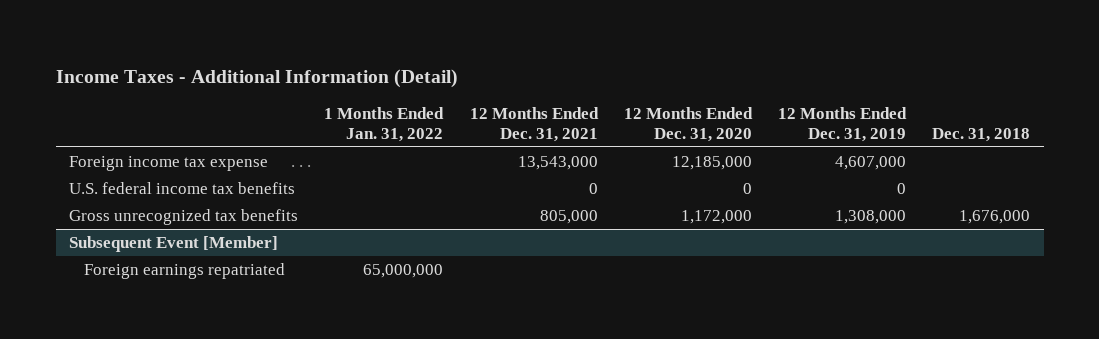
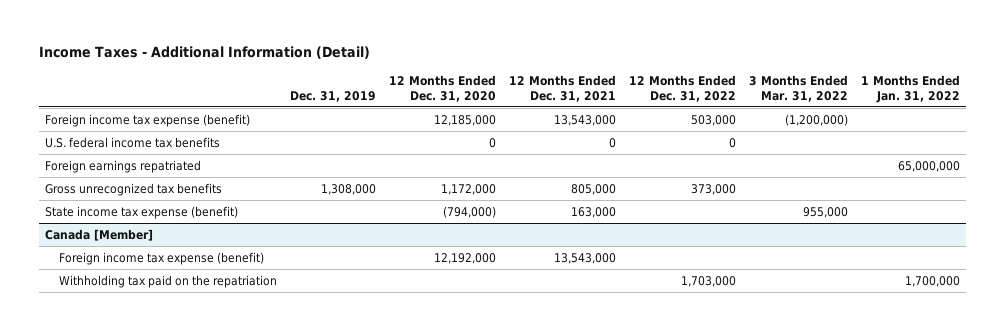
- | 1 Months Ended Jan. 31, 2022 | 12 Months Ended Dec. 31, 2021 | 12 Months Ended Dec. 31, 2020 | 12 Months Ended Dec. 31, 2019 | Dec. 31, 2018
+ | Dec. 31, 2019 | 12 Months Ended Dec. 31, 2020 | 12 Months Ended Dec. 31, 2021 | 12 Months Ended Dec. 31, 2022 | 3 Months Ended Mar. 31, 2022 | 1 Months Ended Jan. 31, 2022
- Foreign income tax expense | | 13,543,000 | 12,185,000 | 4,607,000 |
+ Foreign income tax expense (benefit) | | 12,185,000 | 13,543,000 | 503,000 | (1,200,000) |
- Subsequent Event [Member]
moved down: Gross unrecognized tax benefits | 1,308,000 | 1,172,000 | 805,000 | 373,000 | |
+ State income tax expense (benefit) | | (794,000) | 163,000 | | 955,000 |
+ Canada [Member]
+ Foreign income tax expense (benefit) | | 12,192,000 | 13,543,000 | | |
+ Withholding tax paid on the repatriation | | | | 1,703,000 | | 1,700,000

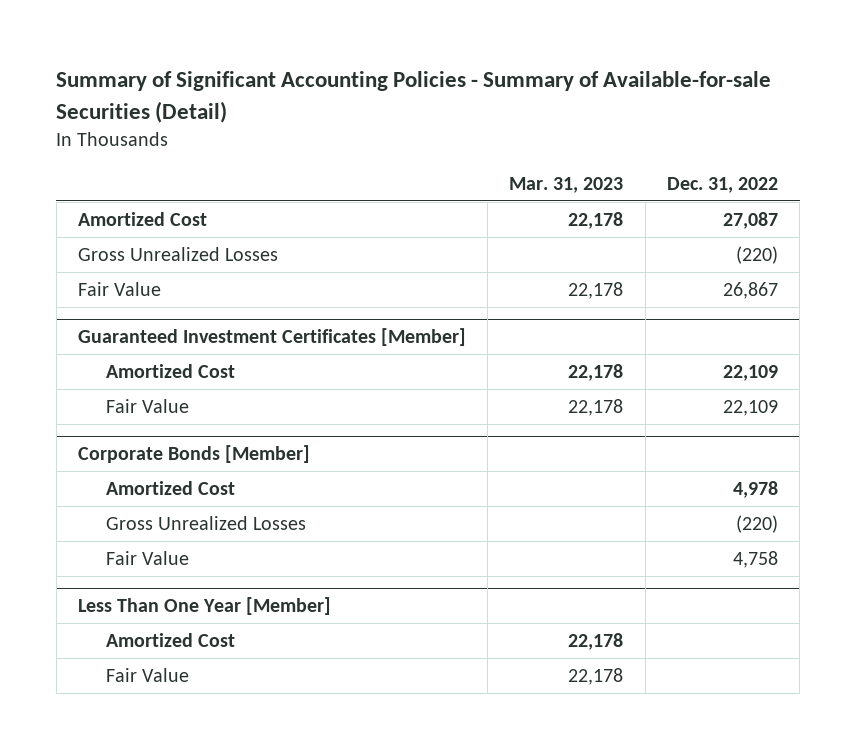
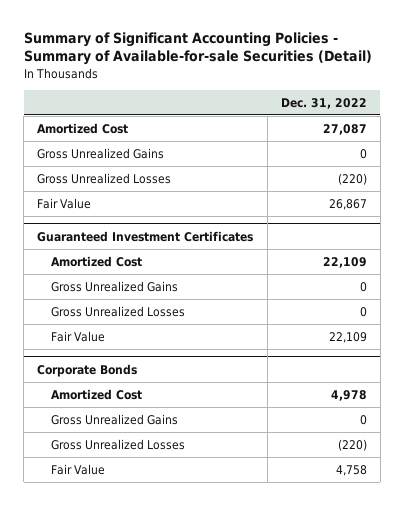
- | Mar. 31, 2023 | Dec. 31, 2022
+ | Dec. 31, 2022
+ Gross Unrealized Gains | 0
- Guaranteed Investment Certificates [Member]
+ Guaranteed Investment Certificates
+ Gross Unrealized Gains | 0
+ Gross Unrealized Losses | 0
- Corporate Bonds [Member]
+ Corporate Bonds
+ Gross Unrealized Gains | 0
- Less Than One Year [Member]
- Amortized Cost | 22,178 |
- Fair Value | 22,178 |

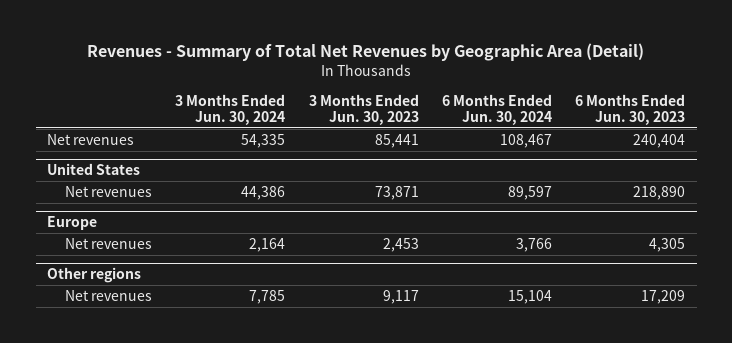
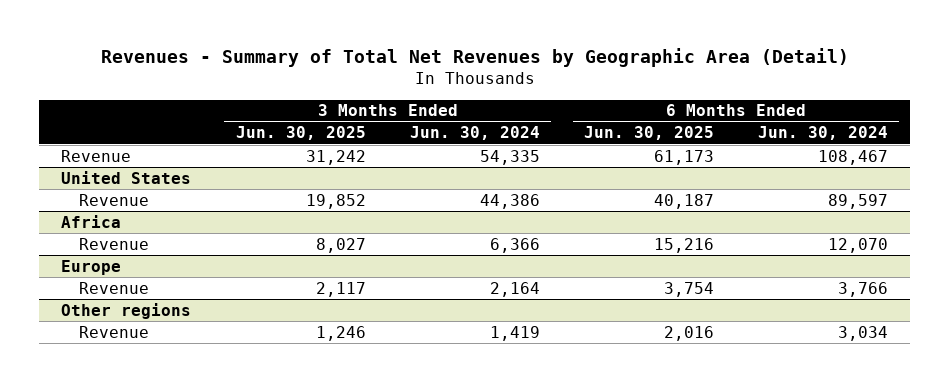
- | 3 Months Ended Jun. 30, 2024 | 3 Months Ended Jun. 30, 2023 | 6 Months Ended Jun. 30, 2024 | 6 Months Ended Jun. 30, 2023
+ | 3 Months Ended Jun. 30, 2025 | 3 Months Ended Jun. 30, 2024 | 6 Months Ended Jun. 30, 2025 | 6 Months Ended Jun. 30, 2024
- Net revenues | 54,335 | 85,441 | 108,467 | 240,404
+ Revenue | 31,242 | 54,335 | 61,173 | 108,467
@ United States
- Net revenues | 44,386 | 73,871 | 89,597 | 218,890
+ Revenue | 19,852 | 44,386 | 40,187 | 89,597
+ Africa
+ Revenue | 8,027 | 6,366 | 15,216 | 12,070
@ Europe
- Net revenues | 2,164 | 2,453 | 3,766 | 4,305
+ Revenue | 2,117 | 2,164 | 3,754 | 3,766
@ Other regions
- Net revenues | 7,785 | 9,117 | 15,104 | 17,209
+ Revenue | 1,246 | 1,419 | 2,016 | 3,034

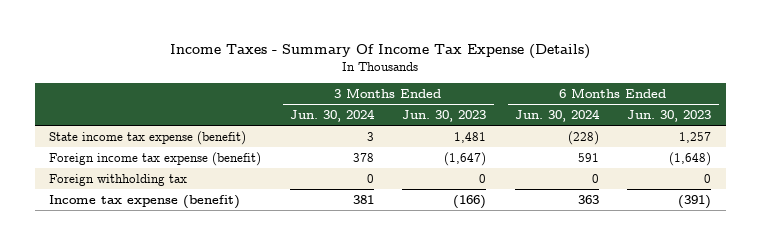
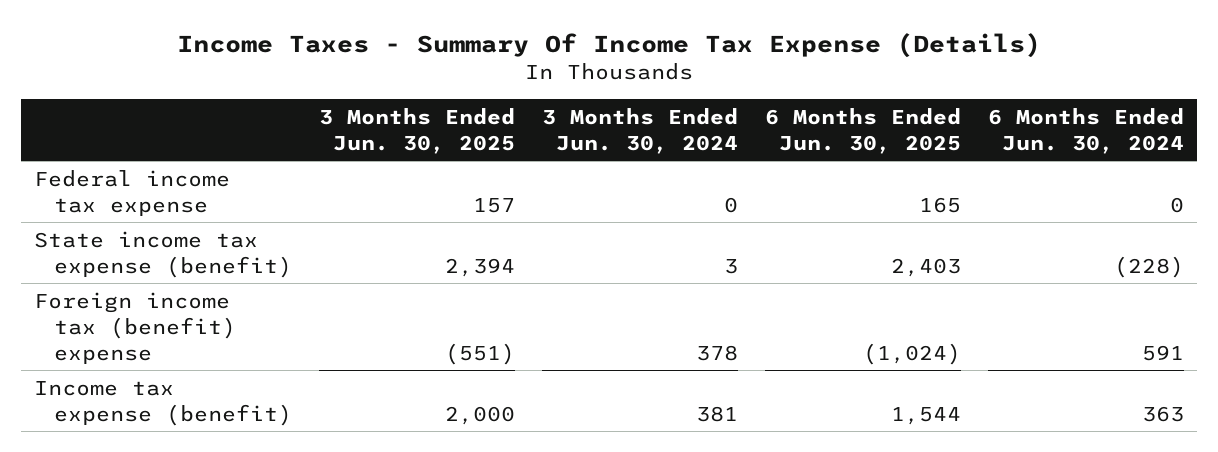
- | 3 Months Ended Jun. 30, 2024 | 3 Months Ended Jun. 30, 2023 | 6 Months Ended Jun. 30, 2024 | 6 Months Ended Jun. 30, 2023
+ | 3 Months Ended Jun. 30, 2025 | 3 Months Ended Jun. 30, 2024 | 6 Months Ended Jun. 30, 2025 | 6 Months Ended Jun. 30, 2024
+ Federal income tax expense | 157 | 0 | 165 | 0
- Foreign income tax expense (benefit) | 378 | (1,647) | 591 | (1,648)
- Foreign withholding tax | 0 | 0 | 0 | 0
+ Foreign income tax (benefit) expense | (551) | 378 | (1,024) | 591

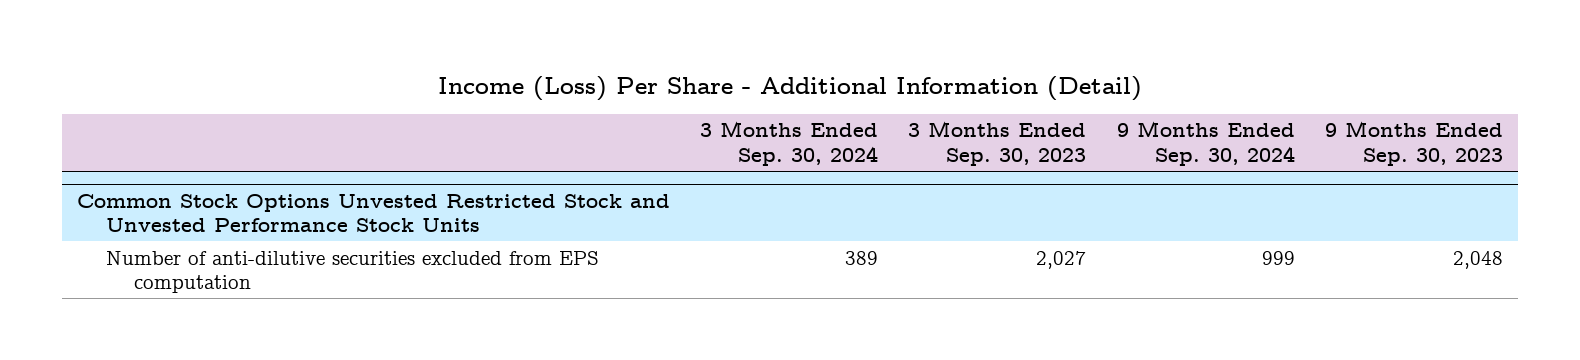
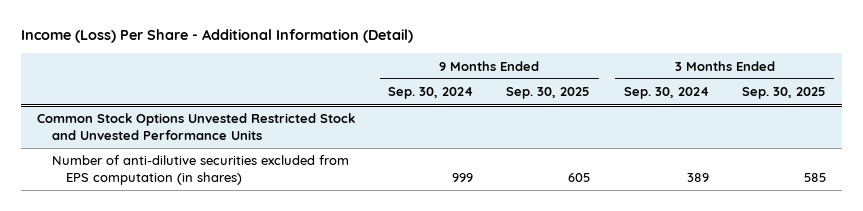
- | 3 Months Ended Sep. 30, 2024 | 3 Months Ended Sep. 30, 2023 | 9 Months Ended Sep. 30, 2024 | 9 Months Ended Sep. 30, 2023
+ | 9 Months Ended Sep. 30, 2024 | 9 Months Ended Sep. 30, 2025 | 3 Months Ended Sep. 30, 2024 | 3 Months Ended Sep. 30, 2025
- Common Stock Options Unvested Restricted Stock and Unvested Performance Stock Units
- Number of anti-dilutive securities excluded from EPS computation | 389 | 2,027 | 999 | 2,048
+ Common Stock Options Unvested Restricted Stock and Unvested Performance Units
+ Number of anti-dilutive securities excluded from EPS computation (in shares) | 999 | 605 | 389 | 585

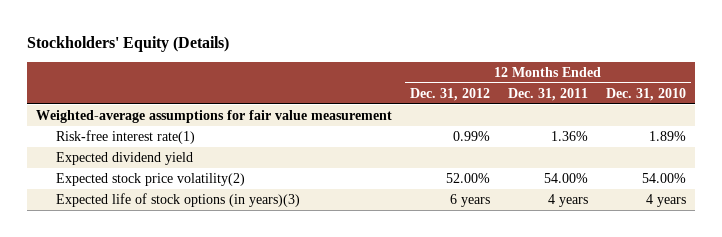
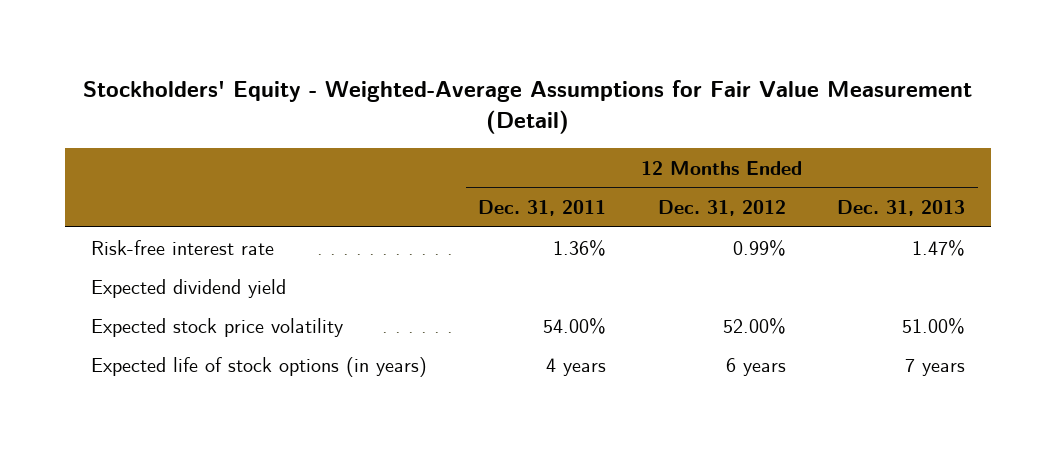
- Stockholders' Equity (Details)
+ Stockholders' Equity - Weighted-Average Assumptions for Fair Value Measurement (Detail)
- | 12 Months Ended Dec. 31, 2012 | 12 Months Ended Dec. 31, 2011 | 12 Months Ended Dec. 31, 2010
+ | 12 Months Ended Dec. 31, 2011 | 12 Months Ended Dec. 31, 2012 | 12 Months Ended Dec. 31, 2013
- Weighted-average assumptions for fair value measurement
- Risk-free interest rate(1) | 0.99% | 1.36% | 1.89%
+ Risk-free interest rate | 1.36% | 0.99% | 1.47%
- Expected stock price volatility(2) | 52.00% | 54.00% | 54.00%
- Expected life of stock options (in years)(3) | 6 years | 4 years | 4 years
+ Expected stock price volatility | 54.00% | 52.00% | 51.00%
+ Expected life of stock options (in years) | 4 years | 6 years | 7 years

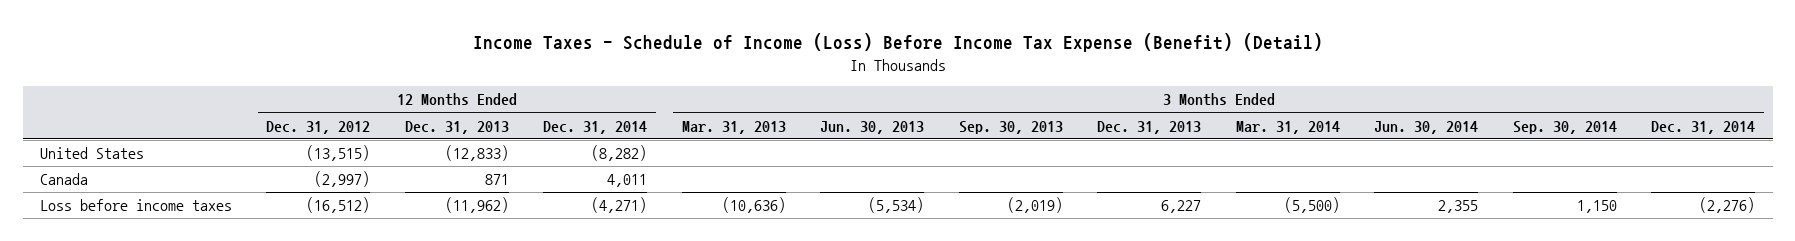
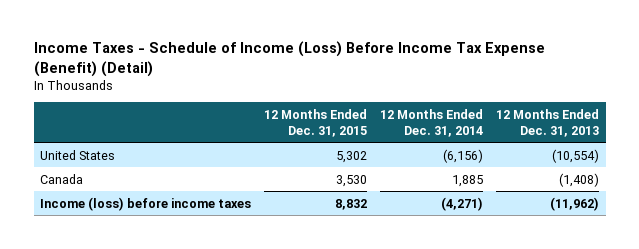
- | 12 Months Ended Dec. 31, 2012 | 12 Months Ended Dec. 31, 2013 | 12 Months Ended Dec. 31, 2014 | 3 Months Ended Mar. 31, 2013 | 3 Months Ended Jun. 30, 2013 | 3 Months Ended Sep. 30, 2013 | 3 Months Ended Dec. 31, 2013 | 3 Months Ended Mar. 31, 2014 | 3 Months Ended Jun. 30, 2014 | 3 Months Ended Sep. 30, 2014 | 3 Months Ended Dec. 31, 2014
+ | 12 Months Ended Dec. 31, 2015 | 12 Months Ended Dec. 31, 2014 | 12 Months Ended Dec. 31, 2013
- United States | (13,515) | (12,833) | (8,282) | | | | | | | |
- Canada | (2,997) | 871 | 4,011 | | | | | | | |
- Loss before income taxes | (16,512) | (11,962) | (4,271) | (10,636) | (5,534) | (2,019) | 6,227 | (5,500) | 2,355 | 1,150 | (2,276)
+ United States | 5,302 | (6,156) | (10,554)
+ Canada | 3,530 | 1,885 | (1,408)
+ Income (loss) before income taxes | 8,832 | (4,271) | (11,962)

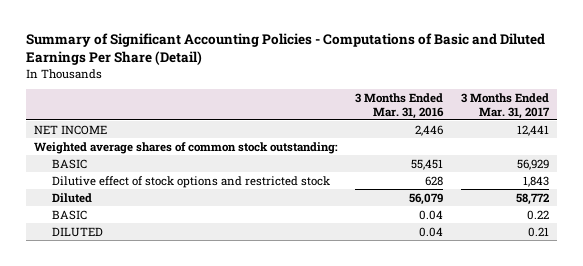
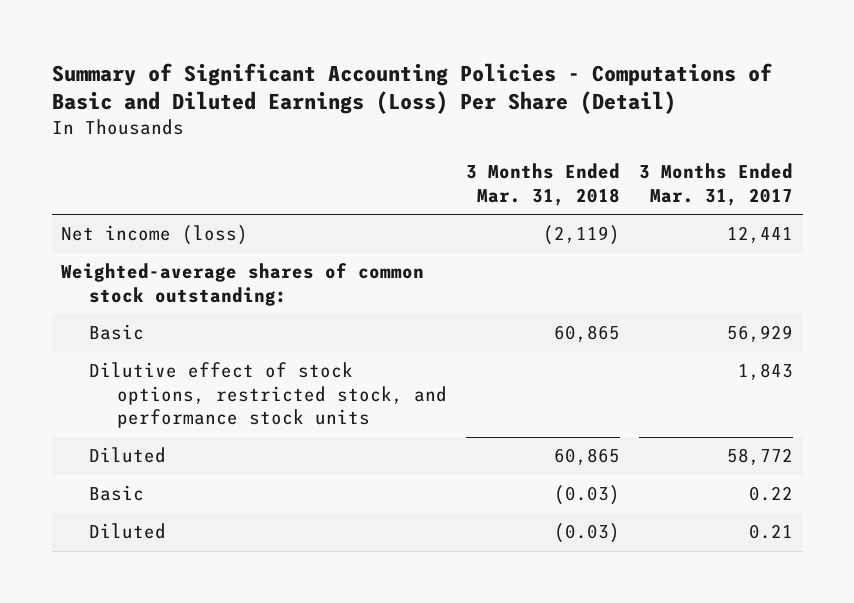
- Summary of Significant Accounting Policies - Computations of Basic and Diluted Earnings Per Share (Detail)
+ Summary of Significant Accounting Policies - Computations of Basic and Diluted Earnings (Loss) Per Share (Detail)
- | 3 Months Ended Mar. 31, 2016 | 3 Months Ended Mar. 31, 2017
+ | 3 Months Ended Mar. 31, 2018 | 3 Months Ended Mar. 31, 2017
- NET INCOME | 2,446 | 12,441
- Weighted average shares of common stock outstanding:
- BASIC | 55,451 | 56,929
- Dilutive effect of stock options and restricted stock | 628 | 1,843
+ Net income (loss) | (2,119) | 12,441
+ Weighted-average shares of common stock outstanding:
+ Basic | 60,865 | 56,929
+ Dilutive effect of stock options, restricted stock, and performance stock units | | 1,843
- BASIC | 0.04 | 0.22
- DILUTED | 0.04 | 0.21
+ Basic | (0.03) | 0.22
+ Diluted | (0.03) | 0.21

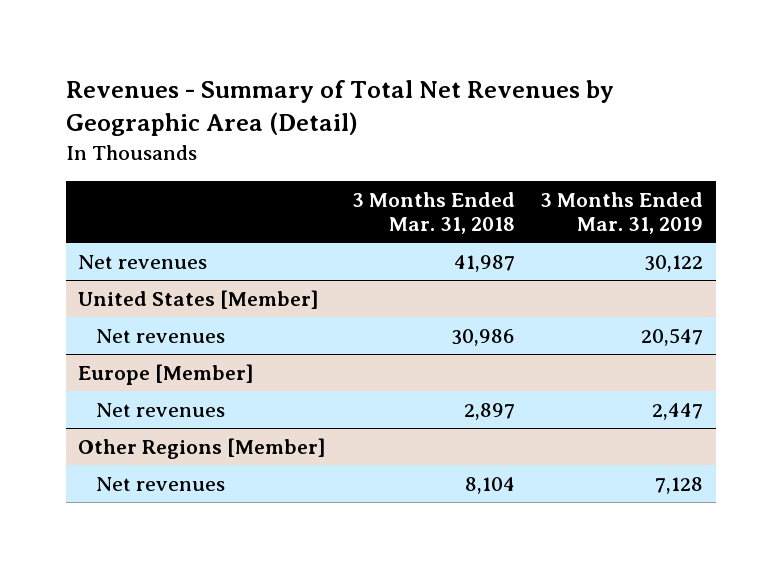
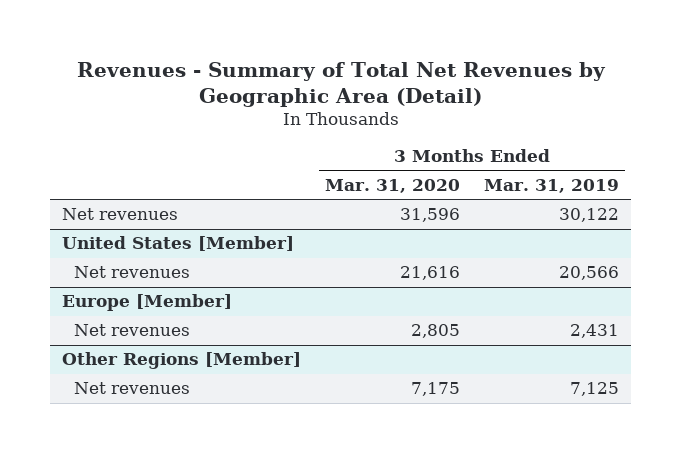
- | 3 Months Ended Mar. 31, 2018 | 3 Months Ended Mar. 31, 2019
+ | 3 Months Ended Mar. 31, 2020 | 3 Months Ended Mar. 31, 2019
@ United States [Member]
- Net revenues | 30,986 | 20,547
+ Net revenues | 21,616 | 20,566
@ Europe [Member]
- Net revenues | 2,897 | 2,447
+ Net revenues | 2,805 | 2,431
@ Other Regions [Member]
- Net revenues | 8,104 | 7,128
+ Net revenues | 7,175 | 7,125

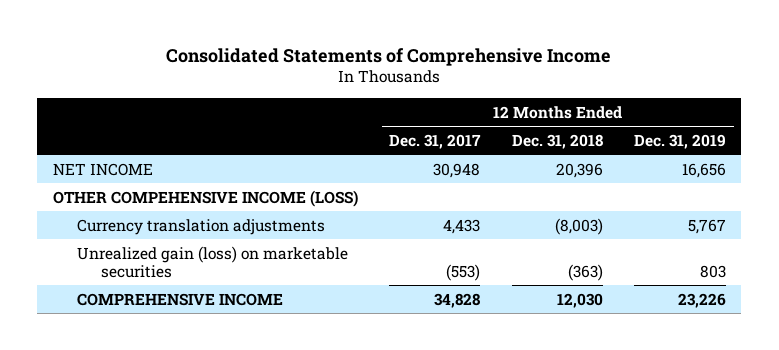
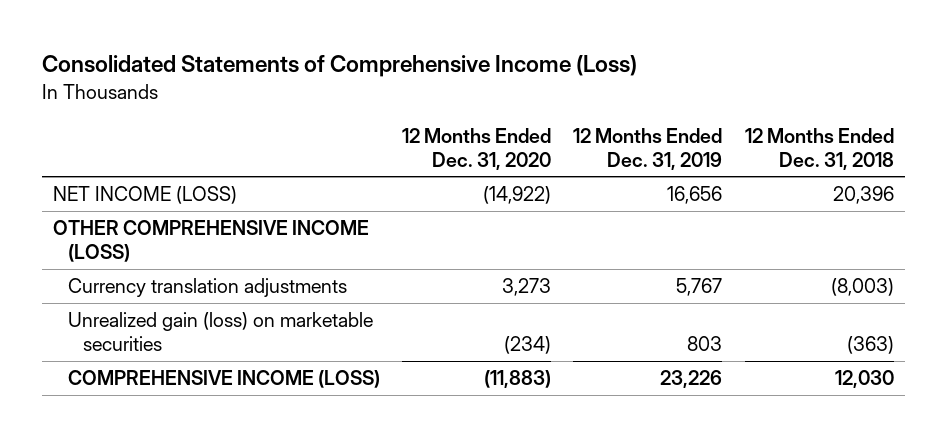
- Consolidated Statements of Comprehensive Income
+ Consolidated Statements of Comprehensive Income (Loss)
- | 12 Months Ended Dec. 31, 2017 | 12 Months Ended Dec. 31, 2018 | 12 Months Ended Dec. 31, 2019
+ | 12 Months Ended Dec. 31, 2020 | 12 Months Ended Dec. 31, 2019 | 12 Months Ended Dec. 31, 2018
- NET INCOME | 30,948 | 20,396 | 16,656
- OTHER COMPEHENSIVE INCOME (LOSS)
+ NET INCOME (LOSS) | (14,922) | 16,656 | 20,396
+ OTHER COMPREHENSIVE INCOME (LOSS)
- COMPREHENSIVE INCOME | 34,828 | 12,030 | 23,226
+ COMPREHENSIVE INCOME (LOSS) | (11,883) | 23,226 | 12,030

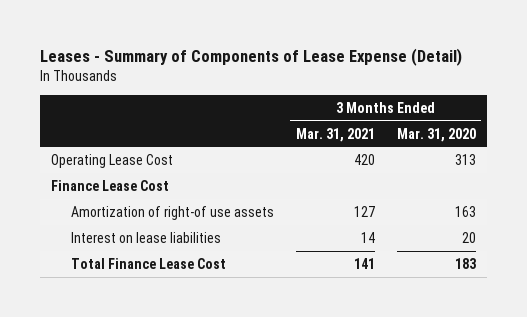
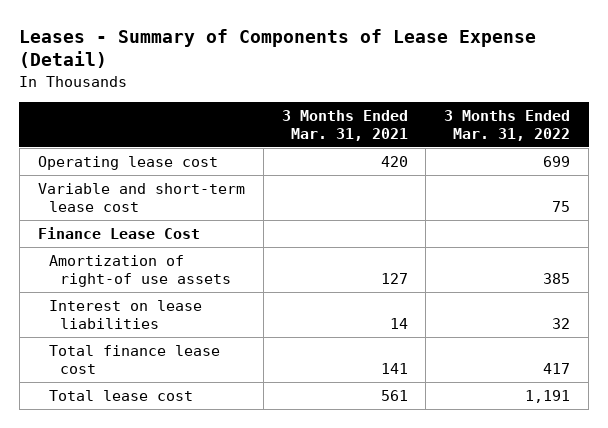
- | 3 Months Ended Mar. 31, 2021 | 3 Months Ended Mar. 31, 2020
+ | 3 Months Ended Mar. 31, 2021 | 3 Months Ended Mar. 31, 2022
- Operating Lease Cost | 420 | 313
+ Operating lease cost | 420 | 699
+ Variable and short-term lease cost | | 75
- Total Finance Lease Cost | 141 | 183
+ Total finance lease cost | 141 | 417
+ Total lease cost | 561 | 1,191

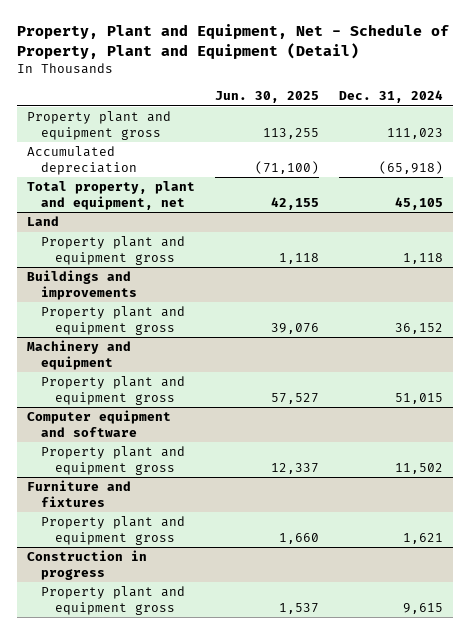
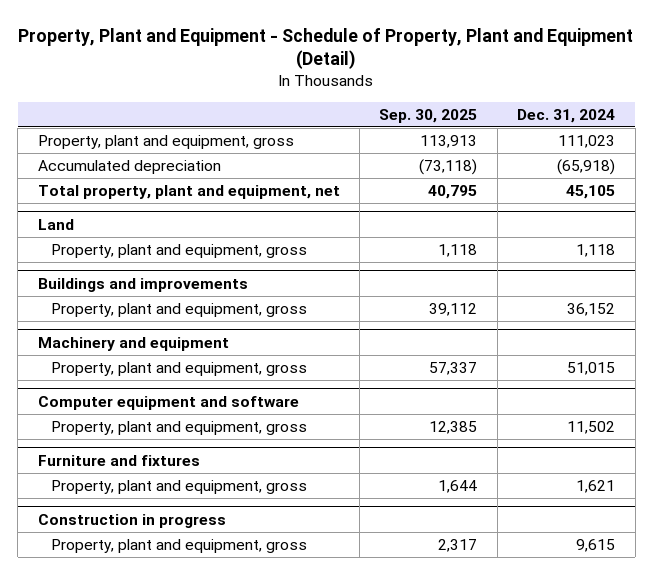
- Property, Plant and Equipment, Net - Schedule of Property, Plant and Equipment (Detail)
+ Property, Plant and Equipment - Schedule of Property, Plant and Equipment (Detail)
- | Jun. 30, 2025 | Dec. 31, 2024
+ | Sep. 30, 2025 | Dec. 31, 2024
- Property plant and equipment gross | 113,255 | 111,023
+ Property, plant and equipment, gross | 113,913 | 111,023
@ Land
- Property plant and equipment gross | 1,118 | 1,118
+ Property, plant and equipment, gross | 1,118 | 1,118
@ Buildings and improvements
- Property plant and equipment gross | 39,076 | 36,152
+ Property, plant and equipment, gross | 39,112 | 36,152
@ Machinery and equipment
- Property plant and equipment gross | 57,527 | 51,015
+ Property, plant and equipment, gross | 57,337 | 51,015
@ Computer equipment and software
- Property plant and equipment gross | 12,337 | 11,502
+ Property, plant and equipment, gross | 12,385 | 11,502
@ Furniture and fixtures
- Property plant and equipment gross | 1,660 | 1,621
+ Property, plant and equipment, gross | 1,644 | 1,621
@ Construction in progress
- Property plant and equipment gross | 1,537 | 9,615
+ Property, plant and equipment, gross | 2,317 | 9,615

